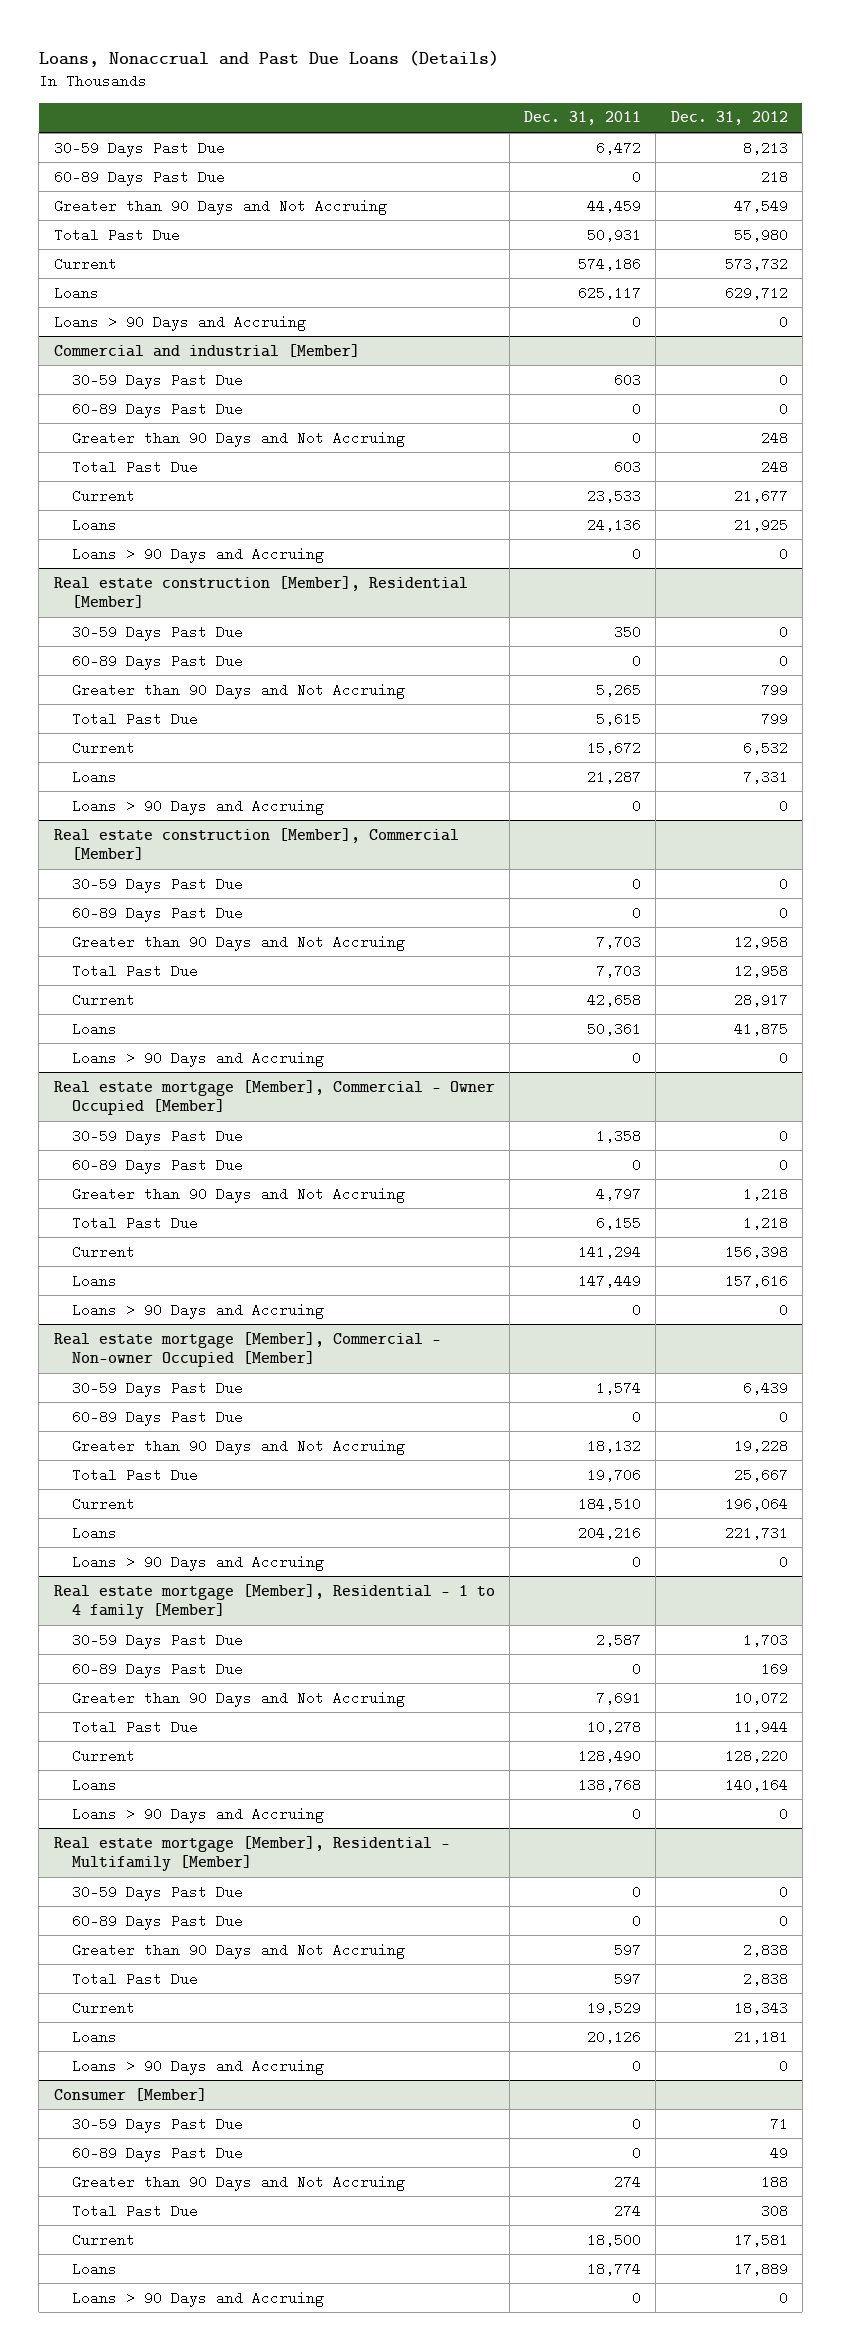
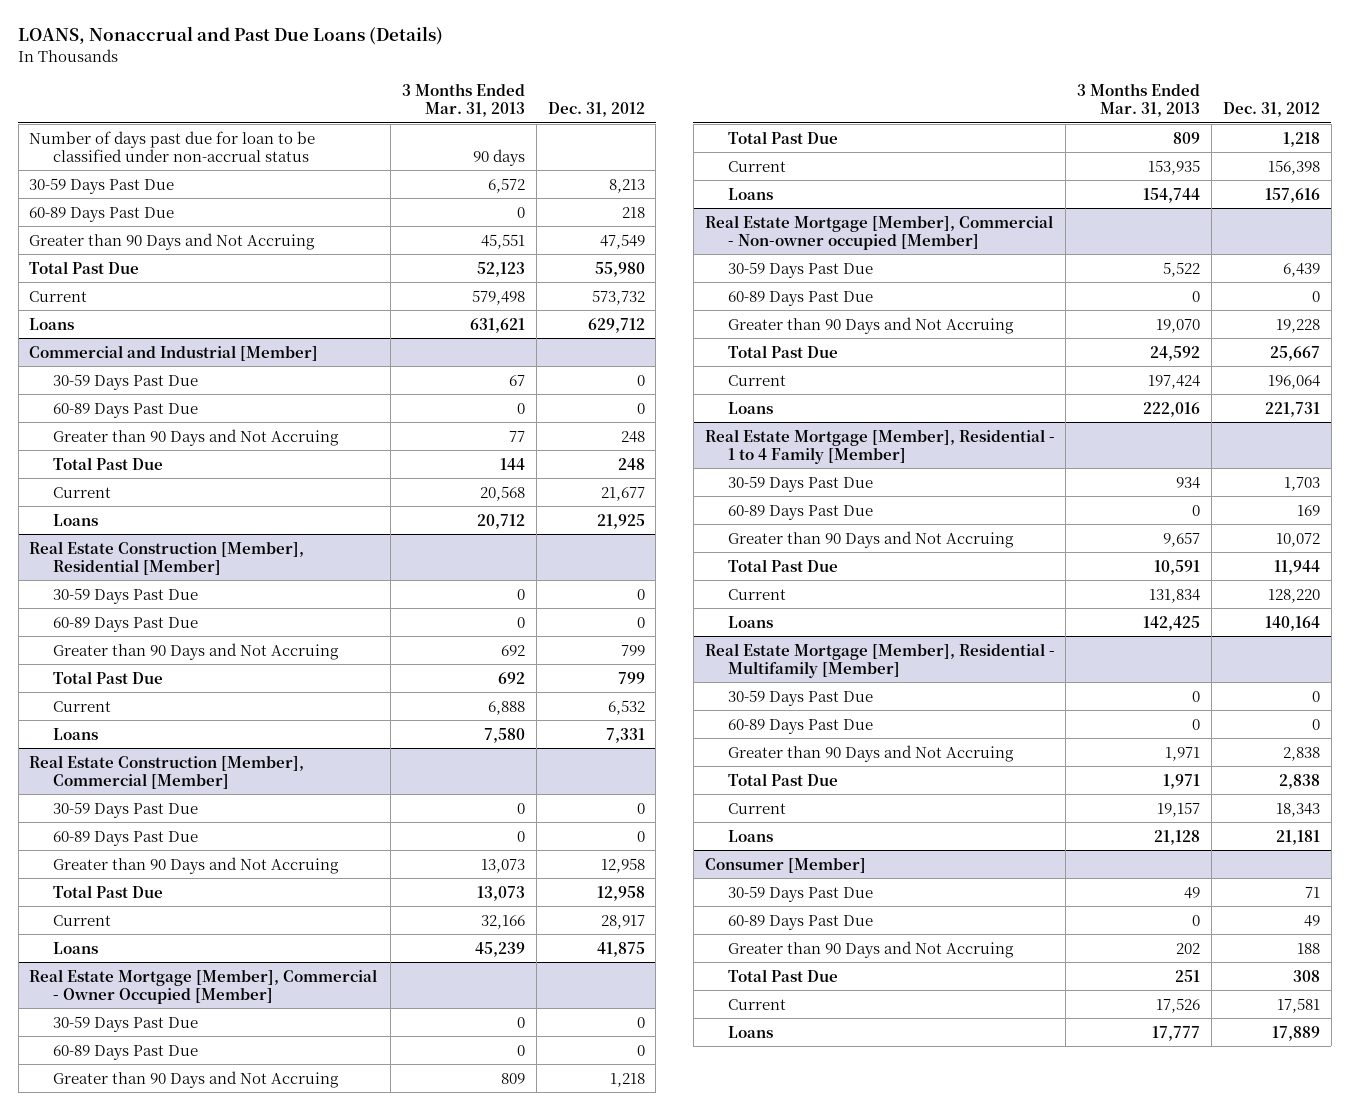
- Loans, Nonaccrual and Past Due Loans (Details)
+ LOANS, Nonaccrual and Past Due Loans (Details)
- | Dec. 31, 2011 | Dec. 31, 2012
+ | 3 Months Ended Mar. 31, 2013 | Dec. 31, 2012
+ Number of days past due for loan to be classified under non-accrual status | 90 days |
- Loans > 90 Days and Accruing | 0 | 0
- Commercial and industrial [Member]
+ Commercial and Industrial [Member]
- Loans > 90 Days and Accruing | 0 | 0
- Real estate construction [Member], Residential [Member]
+ Real Estate Construction [Member], Residential [Member]
- Loans > 90 Days and Accruing | 0 | 0
- Real estate construction [Member], Commercial [Member]
+ Real Estate Construction [Member], Commercial [Member]
- Loans > 90 Days and Accruing | 0 | 0
- Real estate mortgage [Member], Commercial - Owner Occupied [Member]
+ Real Estate Mortgage [Member], Commercial - Owner Occupied [Member]
- Loans > 90 Days and Accruing | 0 | 0
- Real estate mortgage [Member], Commercial - Non-owner Occupied [Member]
+ Real Estate Mortgage [Member], Commercial - Non-owner occupied [Member]
- Loans > 90 Days and Accruing | 0 | 0
- Real estate mortgage [Member], Residential - 1 to 4 family [Member]
+ Real Estate Mortgage [Member], Residential - 1 to 4 Family [Member]
- Loans > 90 Days and Accruing | 0 | 0
- Real estate mortgage [Member], Residential - Multifamily [Member]
+ Real Estate Mortgage [Member], Residential - Multifamily [Member]
- Loans > 90 Days and Accruing | 0 | 0
@ Consumer [Member]
- Loans > 90 Days and Accruing | 0 | 0

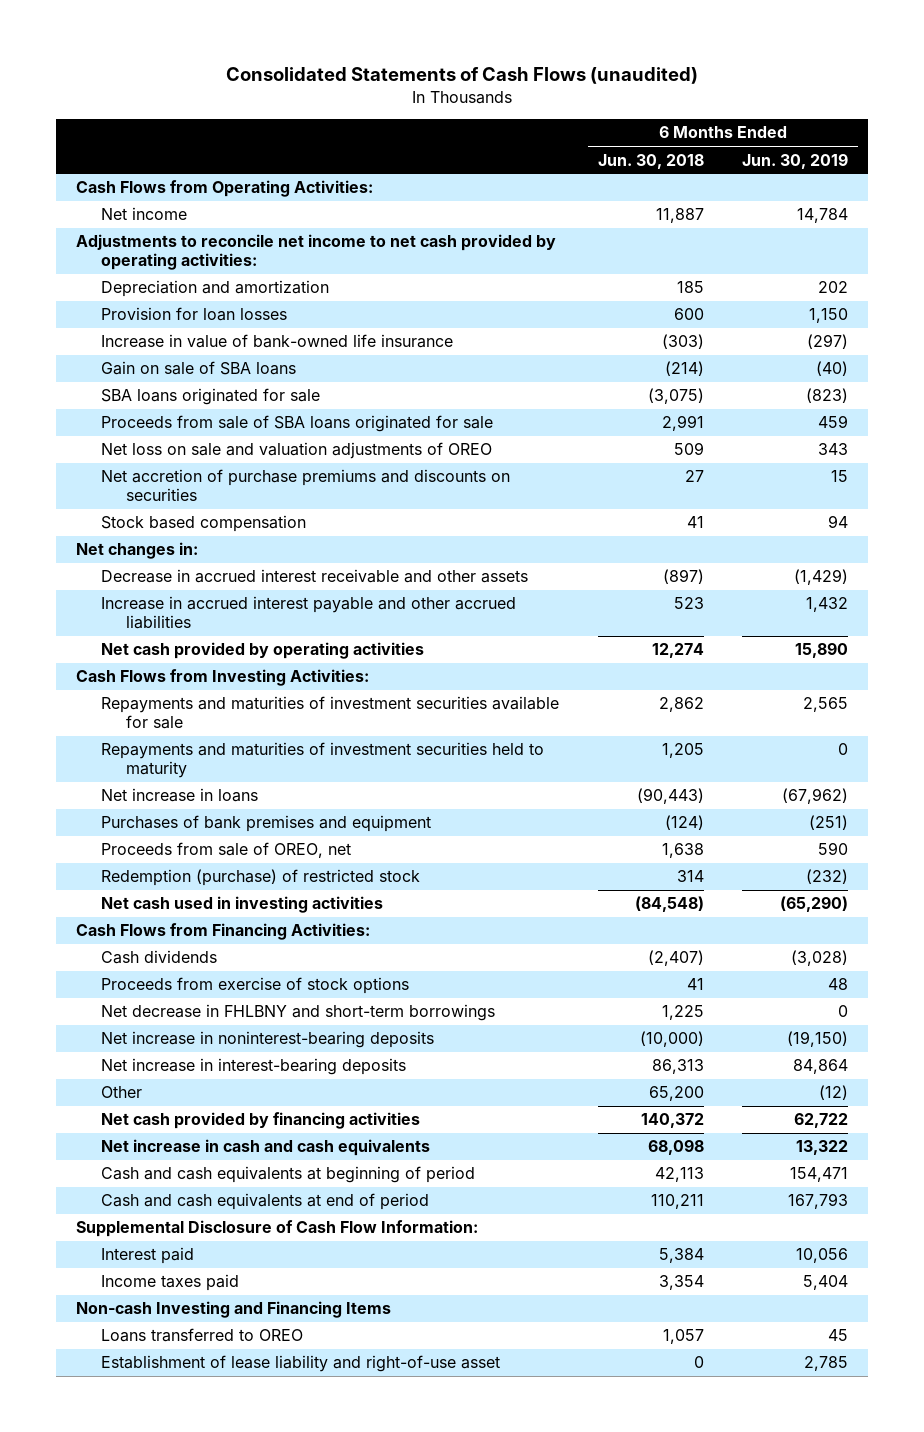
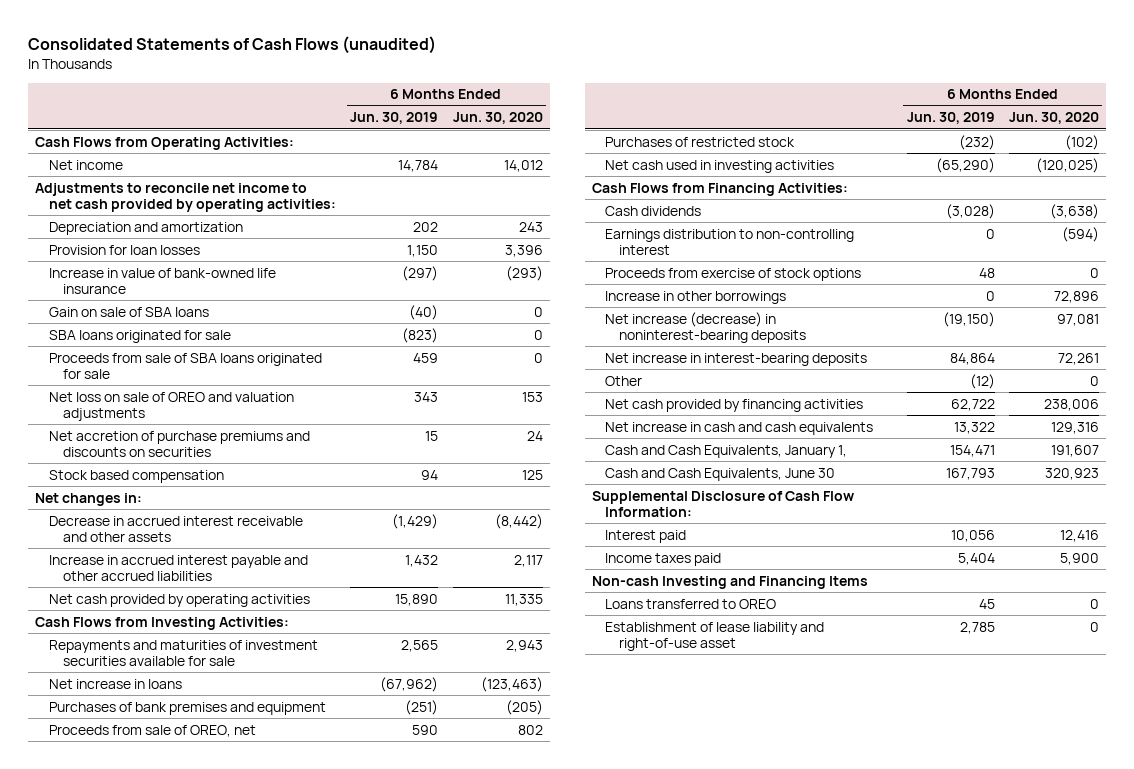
- | 6 Months Ended Jun. 30, 2018 | 6 Months Ended Jun. 30, 2019
+ | 6 Months Ended Jun. 30, 2019 | 6 Months Ended Jun. 30, 2020
- Net loss on sale and valuation adjustments of OREO | 509 | 343
+ Net loss on sale of OREO and valuation adjustments | 343 | 153
- Repayments and maturities of investment securities held to maturity | 1,205 | 0
- Redemption (purchase) of restricted stock | 314 | (232)
+ Purchases of restricted stock | (232) | (102)
+ Earnings distribution to non-controlling interest | 0 | (594)
- Net decrease in FHLBNY and short-term borrowings | 1,225 | 0
- Net increase in noninterest-bearing deposits | (10,000) | (19,150)
+ Increase in other borrowings | 0 | 72,896
+ Net increase (decrease) in noninterest-bearing deposits | (19,150) | 97,081
- Cash and cash equivalents at beginning of period | 42,113 | 154,471
- Cash and cash equivalents at end of period | 110,211 | 167,793
+ Cash and Cash Equivalents, January 1, | 154,471 | 191,607
+ Cash and Cash Equivalents, June 30 | 167,793 | 320,923

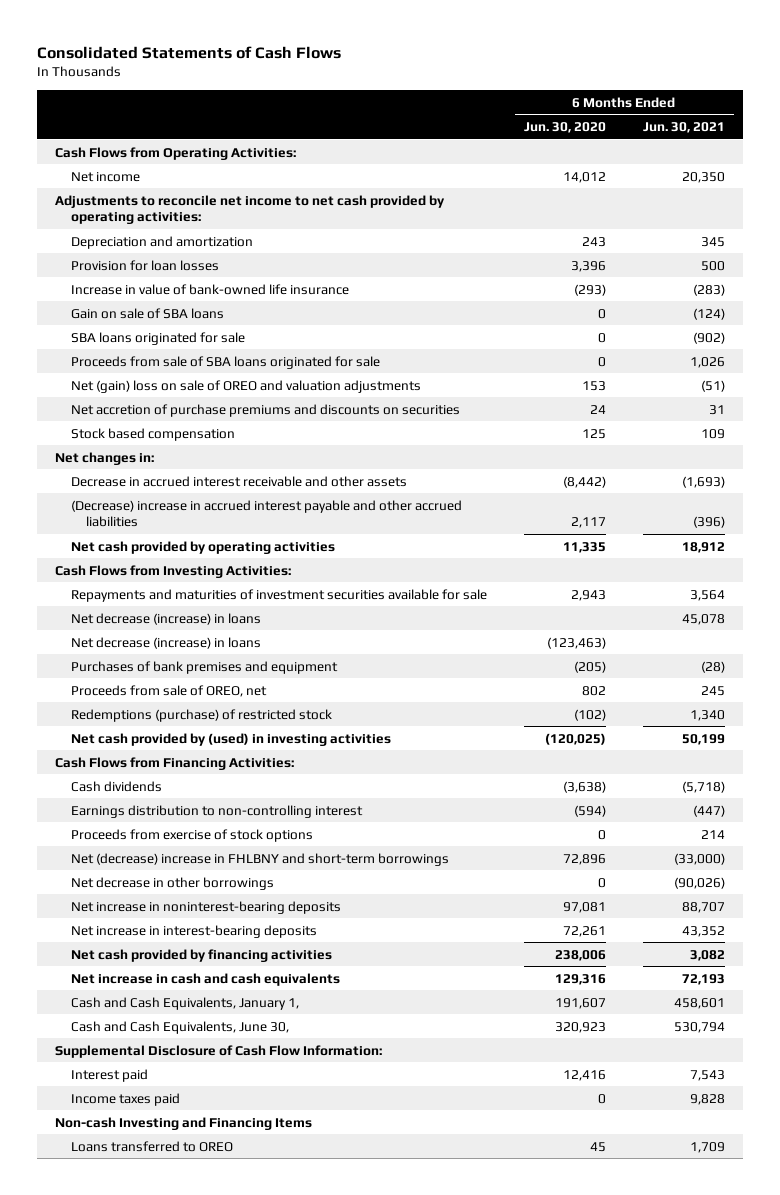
- Consolidated Statements of Cash Flows (unaudited)
+ Consolidated Statements of Cash Flows
- | 6 Months Ended Jun. 30, 2019 | 6 Months Ended Jun. 30, 2020
+ | 6 Months Ended Jun. 30, 2020 | 6 Months Ended Jun. 30, 2021
- Net loss on sale of OREO and valuation adjustments | 343 | 153
+ Net (gain) loss on sale of OREO and valuation adjustments | 153 | (51)
- Increase in accrued interest payable and other accrued liabilities | 1,432 | 2,117
+ (Decrease) increase in accrued interest payable and other accrued liabilities | 2,117 | (396)
- Net increase in loans | (67,962) | (123,463)
+ Net decrease (increase) in loans | | 45,078
+ Net decrease (increase) in loans | (123,463) |
- Purchases of restricted stock | (232) | (102)
- Net cash used in investing activities | (65,290) | (120,025)
+ Redemptions (purchase) of restricted stock | (102) | 1,340
+ Net cash provided by (used) in investing activities | (120,025) | 50,199
- Increase in other borrowings | 0 | 72,896
- Net increase (decrease) in noninterest-bearing deposits | (19,150) | 97,081
+ Net (decrease) increase in FHLBNY and short-term borrowings | 72,896 | (33,000)
+ Net decrease in other borrowings | 0 | (90,026)
+ Net increase in noninterest-bearing deposits | 97,081 | 88,707
- Other | (12) | 0
- Cash and Cash Equivalents, June 30 | 167,793 | 320,923
+ Cash and Cash Equivalents, June 30, | 320,923 | 530,794
- Income taxes paid | 5,404 | 5,900
+ Income taxes paid | 0 | 9,828
- Loans transferred to OREO | 45 | 0
- Establishment of lease liability and right-of-use asset | 2,785 | 0
+ Loans transferred to OREO | 45 | 1,709

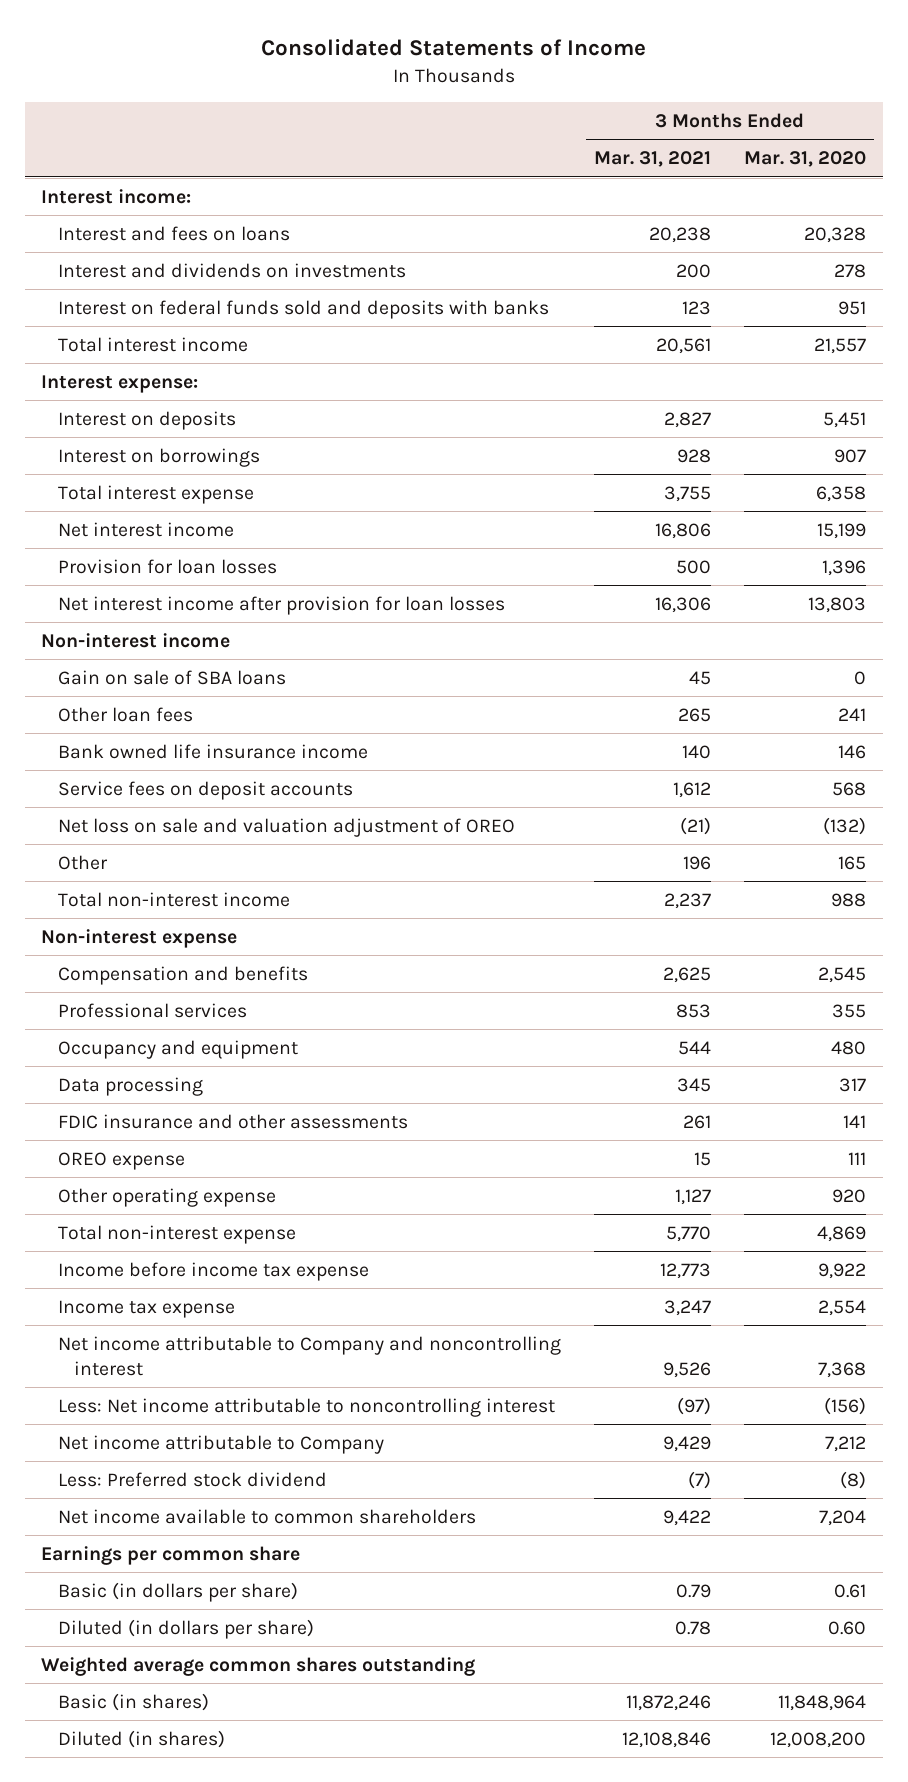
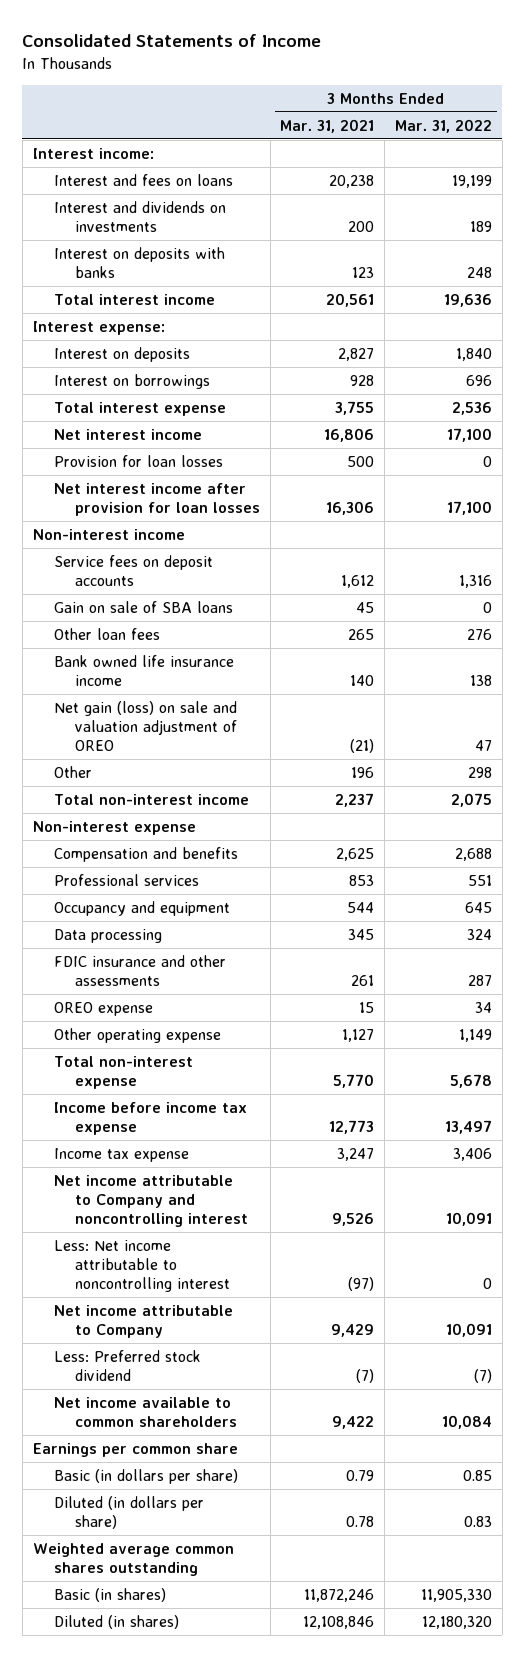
- | 3 Months Ended Mar. 31, 2021 | 3 Months Ended Mar. 31, 2020
+ | 3 Months Ended Mar. 31, 2021 | 3 Months Ended Mar. 31, 2022
- Interest on federal funds sold and deposits with banks | 123 | 951
+ Interest on deposits with banks | 123 | 248
moved up: Service fees on deposit accounts | 1,612 | 1,316
- Net loss on sale and valuation adjustment of OREO | (21) | (132)
+ Net gain (loss) on sale and valuation adjustment of OREO | (21) | 47

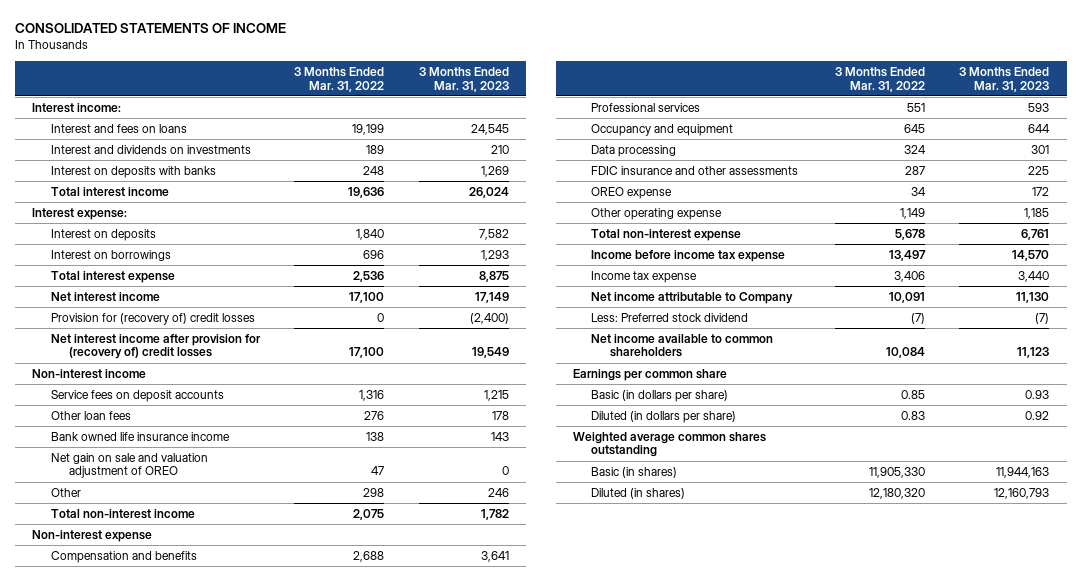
- Consolidated Statements of Income
+ CONSOLIDATED STATEMENTS OF INCOME
- | 3 Months Ended Mar. 31, 2021 | 3 Months Ended Mar. 31, 2022
+ | 3 Months Ended Mar. 31, 2022 | 3 Months Ended Mar. 31, 2023
- Provision for loan losses | 500 | 0
- Net interest income after provision for loan losses | 16,306 | 17,100
+ Provision for (recovery of) credit losses | 0 | (2,400)
+ Net interest income after provision for (recovery of) credit losses | 17,100 | 19,549
- Gain on sale of SBA loans | 45 | 0
- Net gain (loss) on sale and valuation adjustment of OREO | (21) | 47
+ Net gain on sale and valuation adjustment of OREO | 47 | 0
- Net income attributable to Company and noncontrolling interest | 9,526 | 10,091
- Less: Net income attributable to noncontrolling interest | (97) | 0

